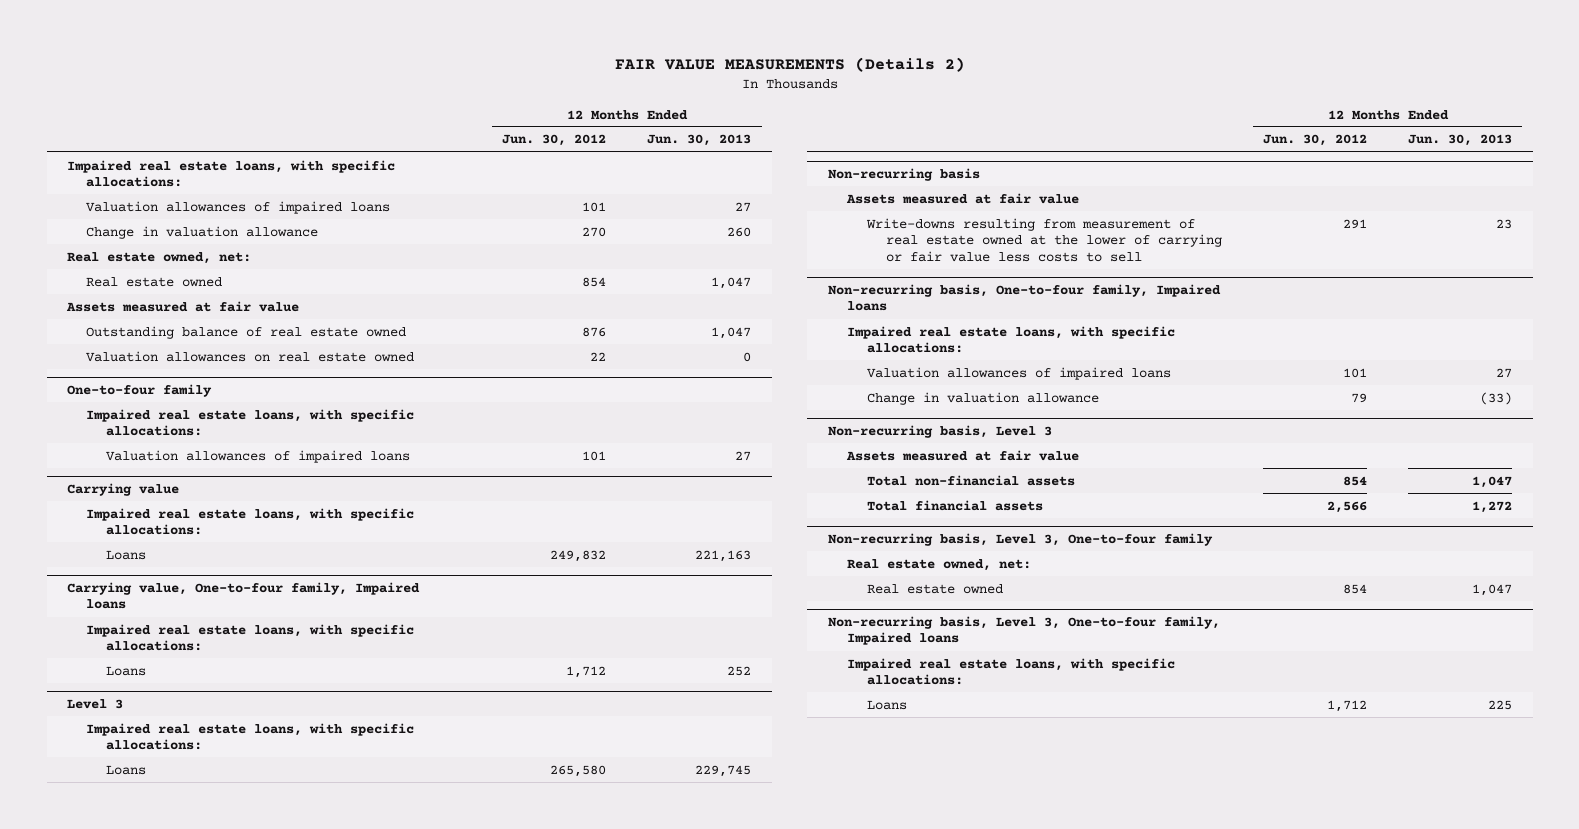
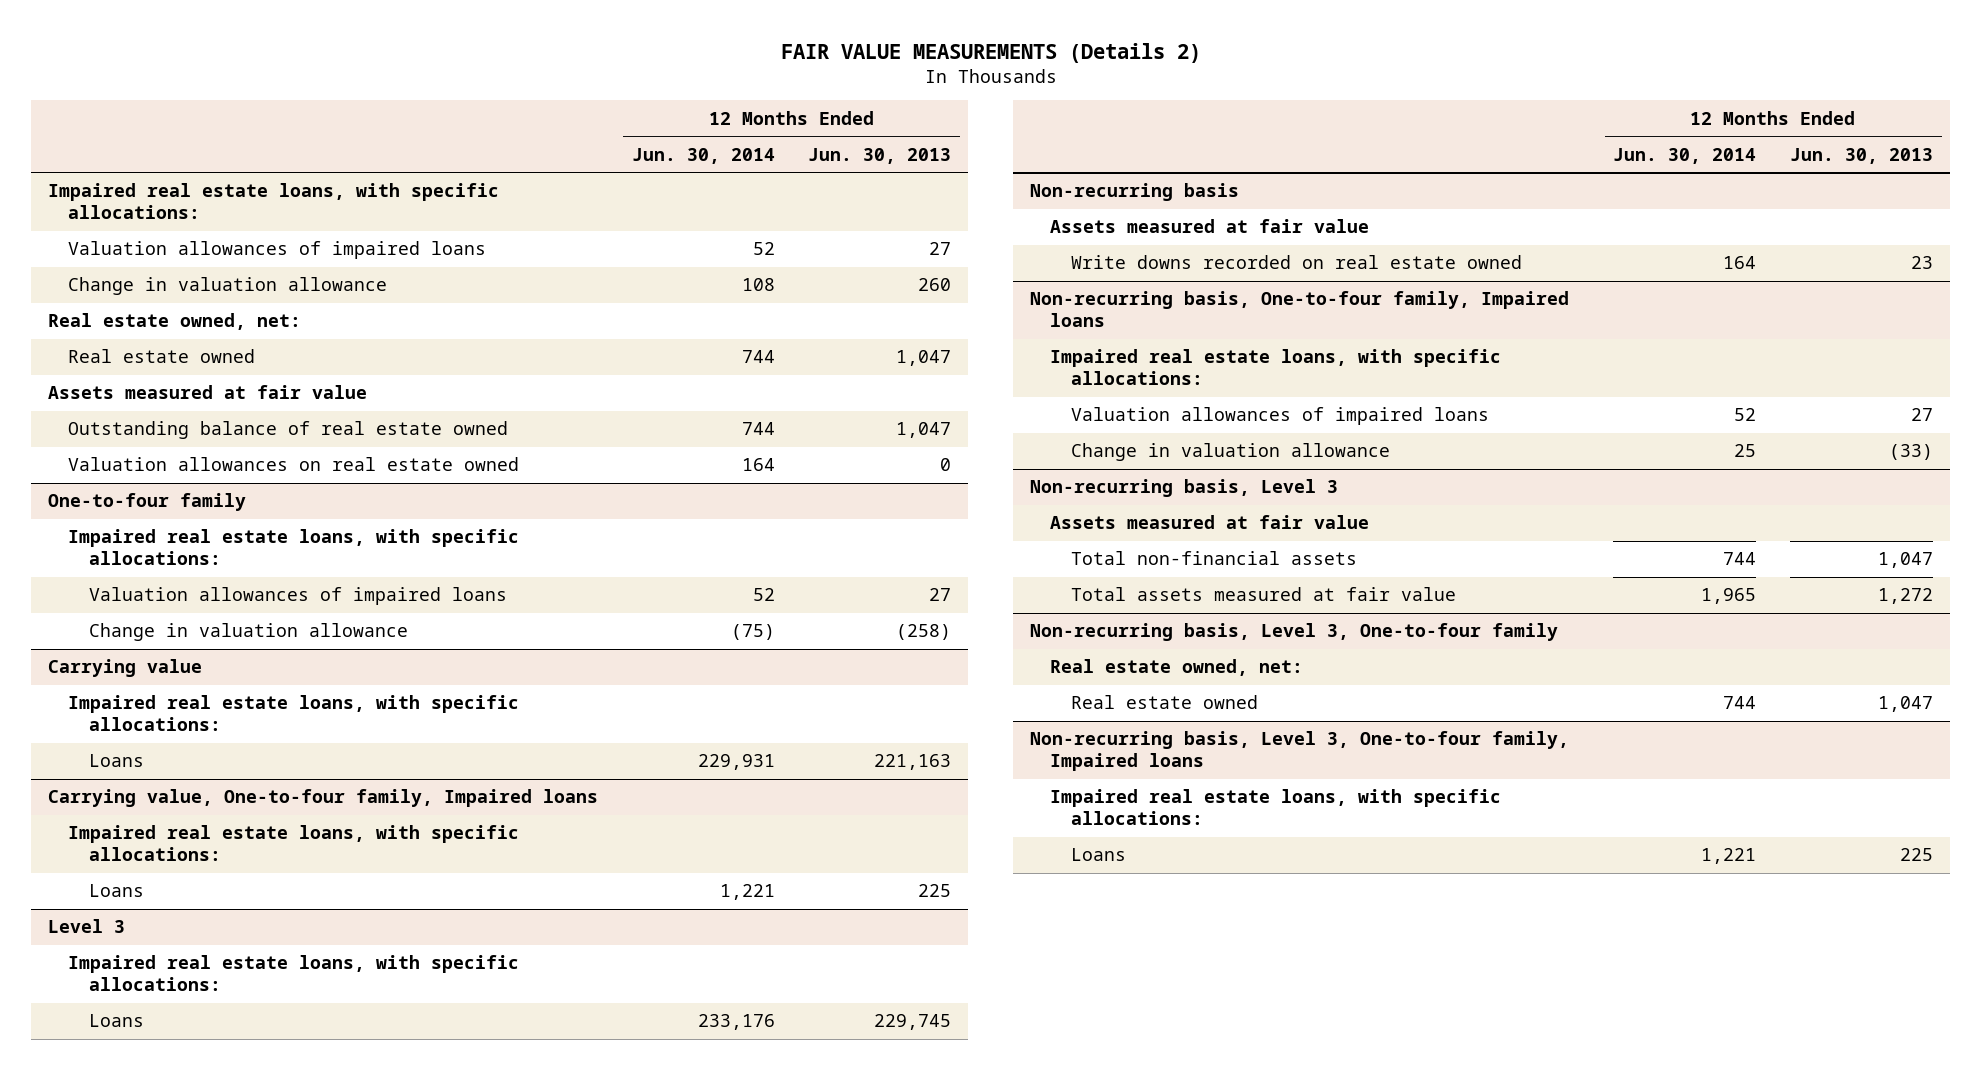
- | 12 Months Ended Jun. 30, 2012 | 12 Months Ended Jun. 30, 2013
+ | 12 Months Ended Jun. 30, 2014 | 12 Months Ended Jun. 30, 2013
@ One-to-four family
+ Change in valuation allowance | (75) | (258)
@ Carrying value, One-to-four family, Impaired loans
- Loans | 1,712 | 252
+ Loans | 1,221 | 225
@ Non-recurring basis
- Write-downs resulting from measurement of real estate owned at the lower of carrying or fair value less costs to sell | 291 | 23
+ Write downs recorded on real estate owned | 164 | 23
@ Non-recurring basis, Level 3
- Total financial assets | 2,566 | 1,272
+ Total assets measured at fair value | 1,965 | 1,272

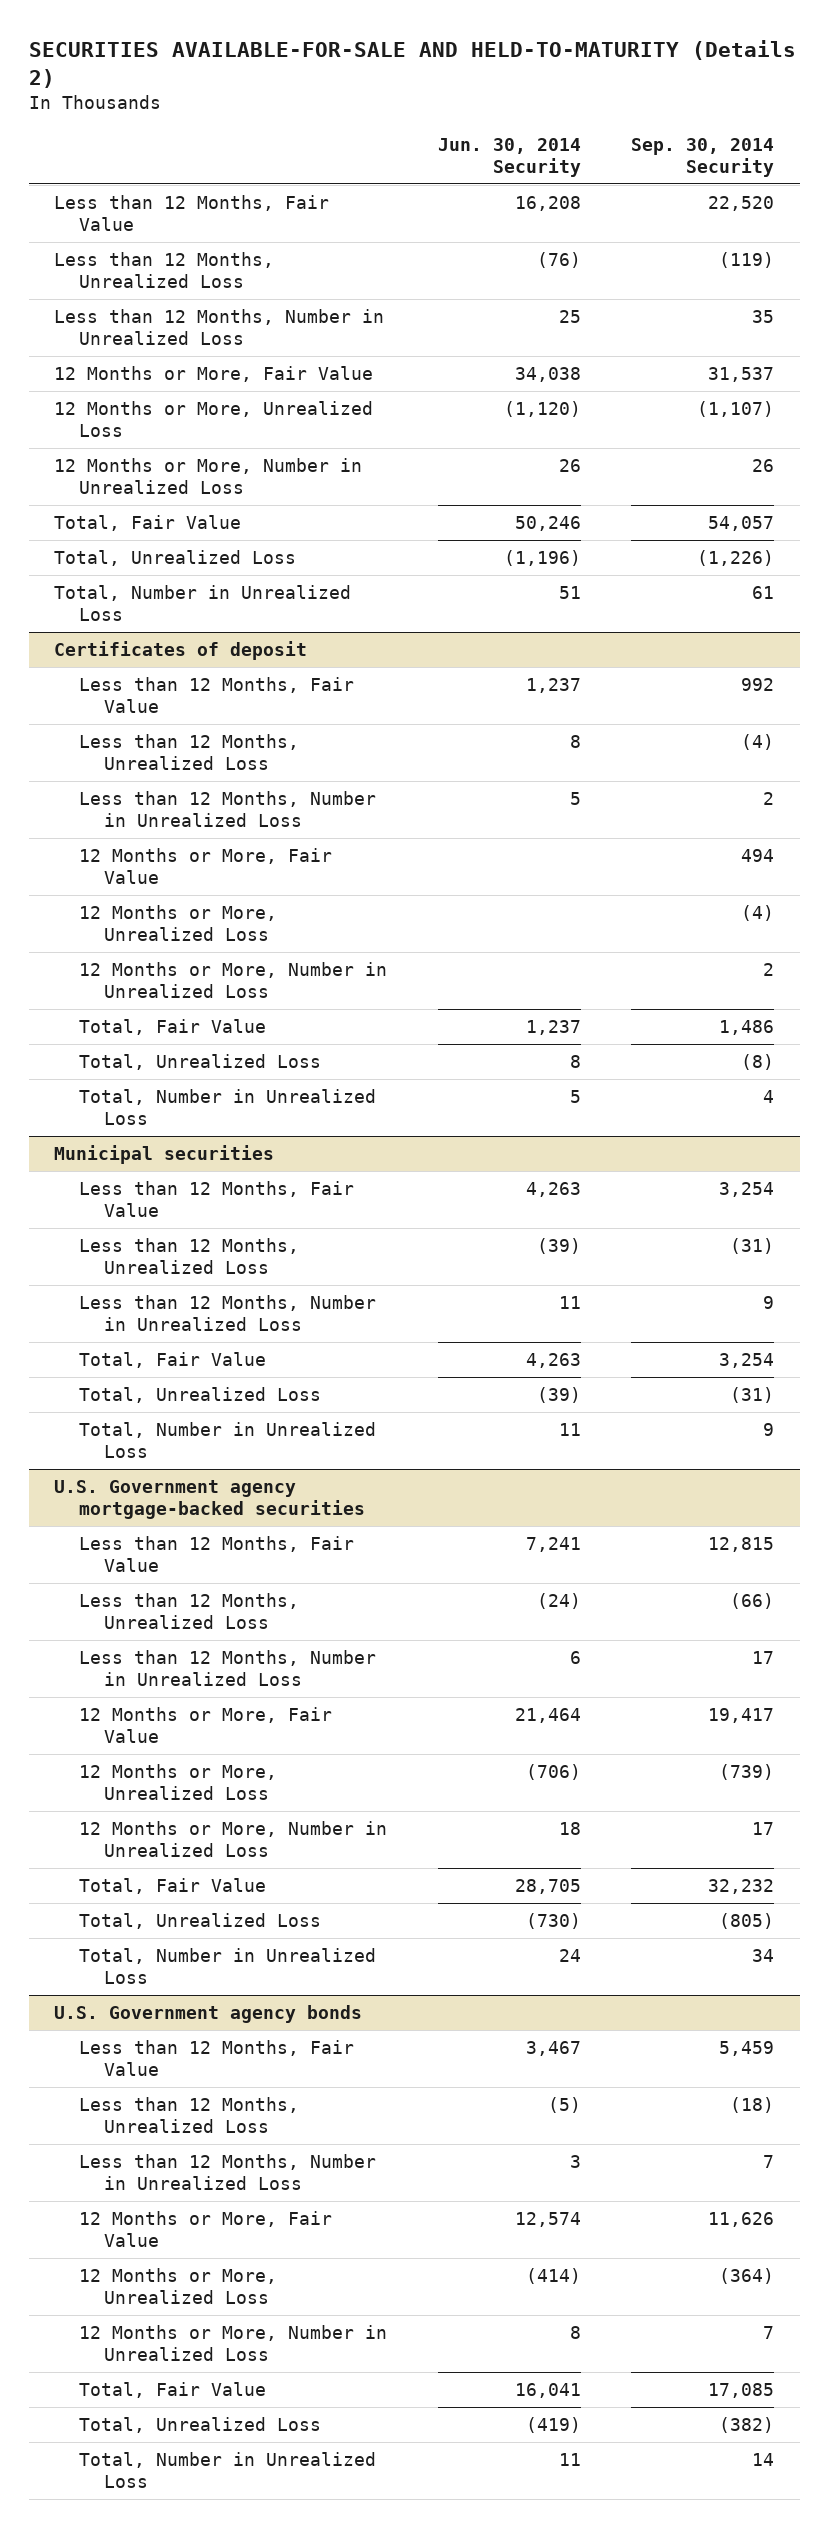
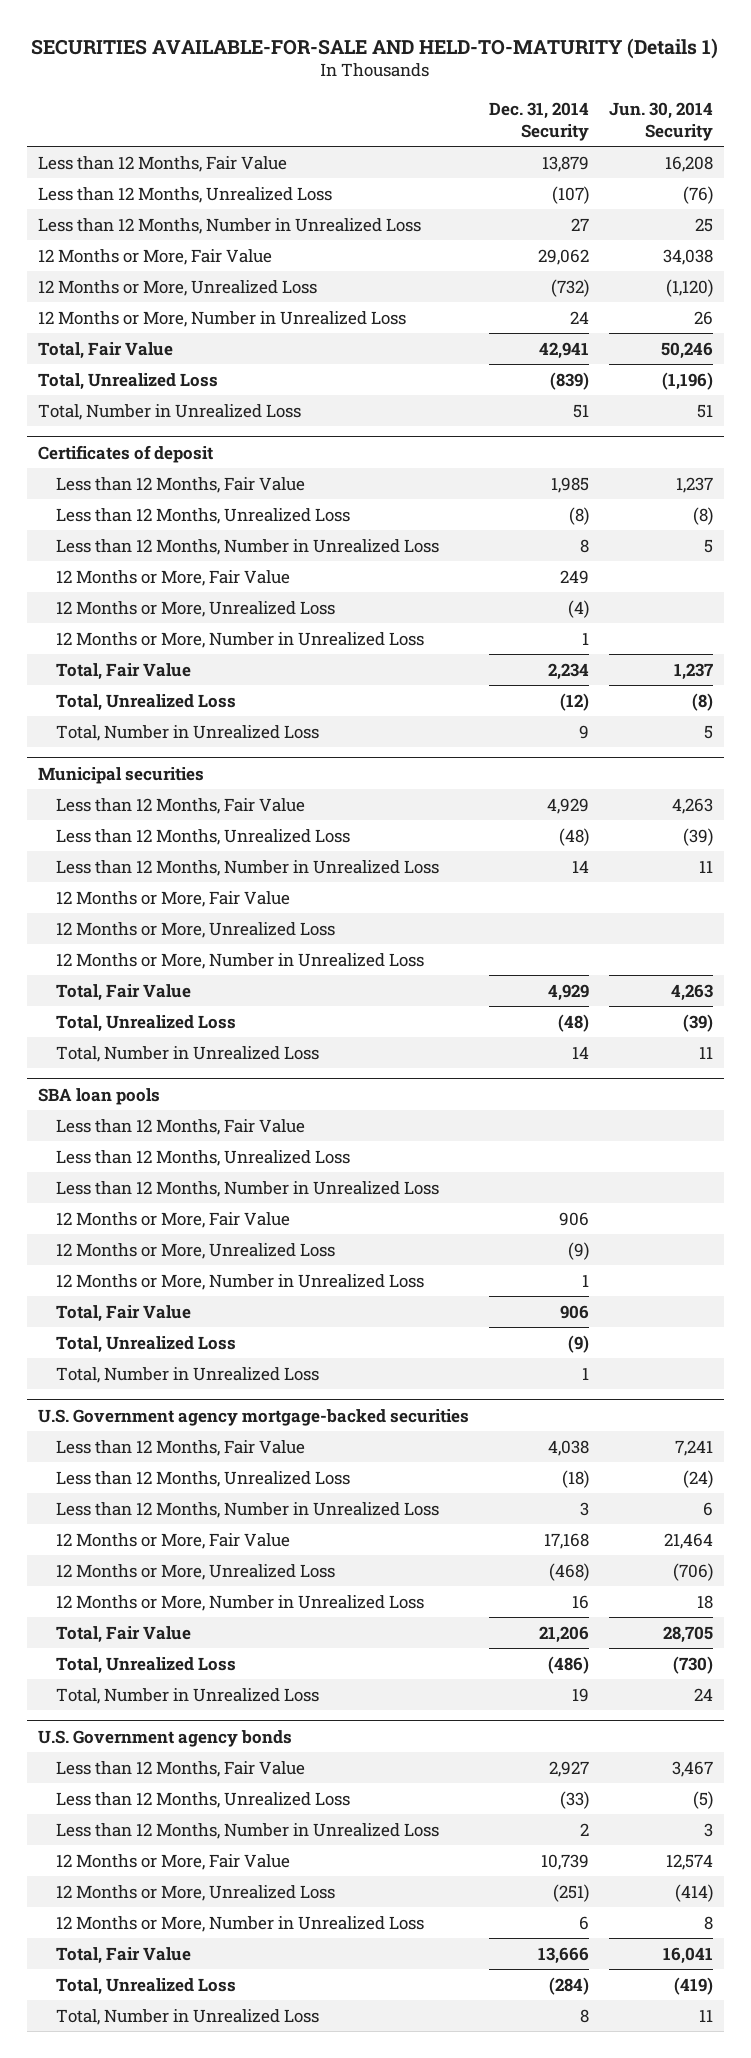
- SECURITIES AVAILABLE-FOR-SALE AND HELD-TO-MATURITY (Details 2)
+ SECURITIES AVAILABLE-FOR-SALE AND HELD-TO-MATURITY (Details 1)
- | Jun. 30, 2014 Security | Sep. 30, 2014 Security
+ | Dec. 31, 2014 Security | Jun. 30, 2014 Security
@ Certificates of deposit
- Less than 12 Months, Unrealized Loss | 8 | (4)
+ Less than 12 Months, Unrealized Loss | (8) | (8)
- Total, Unrealized Loss | 8 | (8)
+ Total, Unrealized Loss | (12) | (8)
@ Municipal securities
+ 12 Months or More, Fair Value
+ 12 Months or More, Unrealized Loss
+ 12 Months or More, Number in Unrealized Loss
+ SBA loan pools
+ Less than 12 Months, Fair Value
+ Less than 12 Months, Unrealized Loss
+ Less than 12 Months, Number in Unrealized Loss
+ 12 Months or More, Fair Value | 906 |
+ 12 Months or More, Unrealized Loss | (9) |
+ 12 Months or More, Number in Unrealized Loss | 1 |
+ Total, Fair Value | 906 |
+ Total, Unrealized Loss | (9) |
+ Total, Number in Unrealized Loss | 1 |

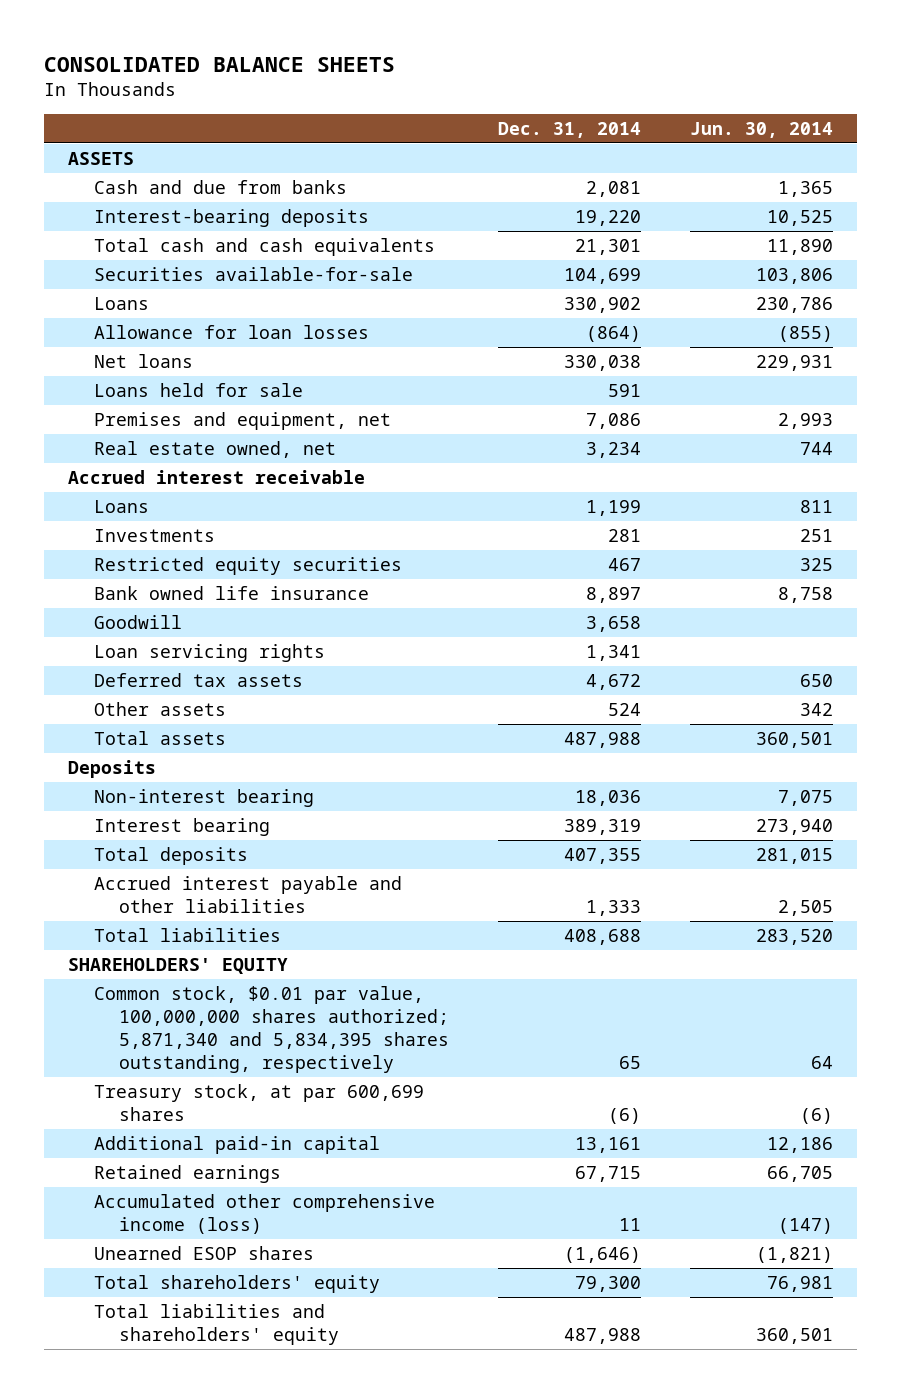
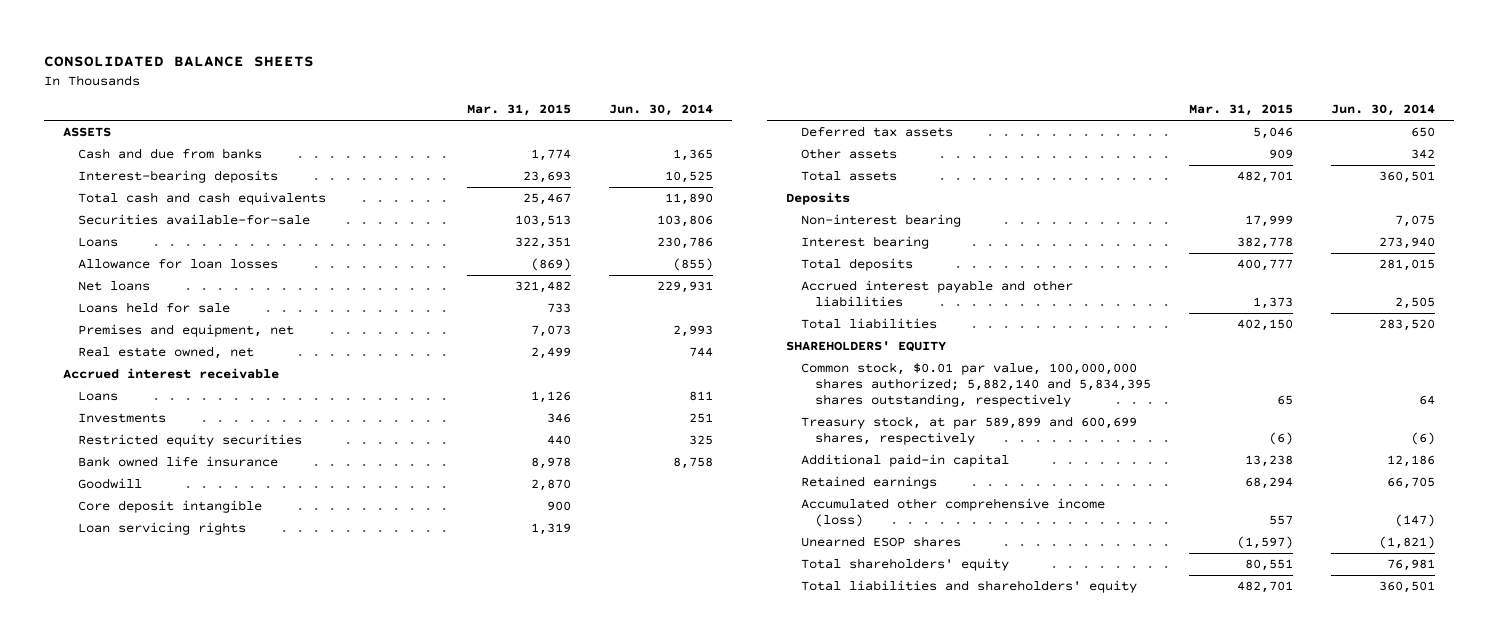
- | Dec. 31, 2014 | Jun. 30, 2014
+ | Mar. 31, 2015 | Jun. 30, 2014
+ Core deposit intangible | 900 |
- Common stock, $0.01 par value, 100,000,000 shares authorized; 5,871,340 and 5,834,395 shares outstanding, respectively | 65 | 64
- Treasury stock, at par 600,699 shares | (6) | (6)
+ Common stock, $0.01 par value, 100,000,000 shares authorized; 5,882,140 and 5,834,395 shares outstanding, respectively | 65 | 64
+ Treasury stock, at par 589,899 and 600,699 shares, respectively | (6) | (6)

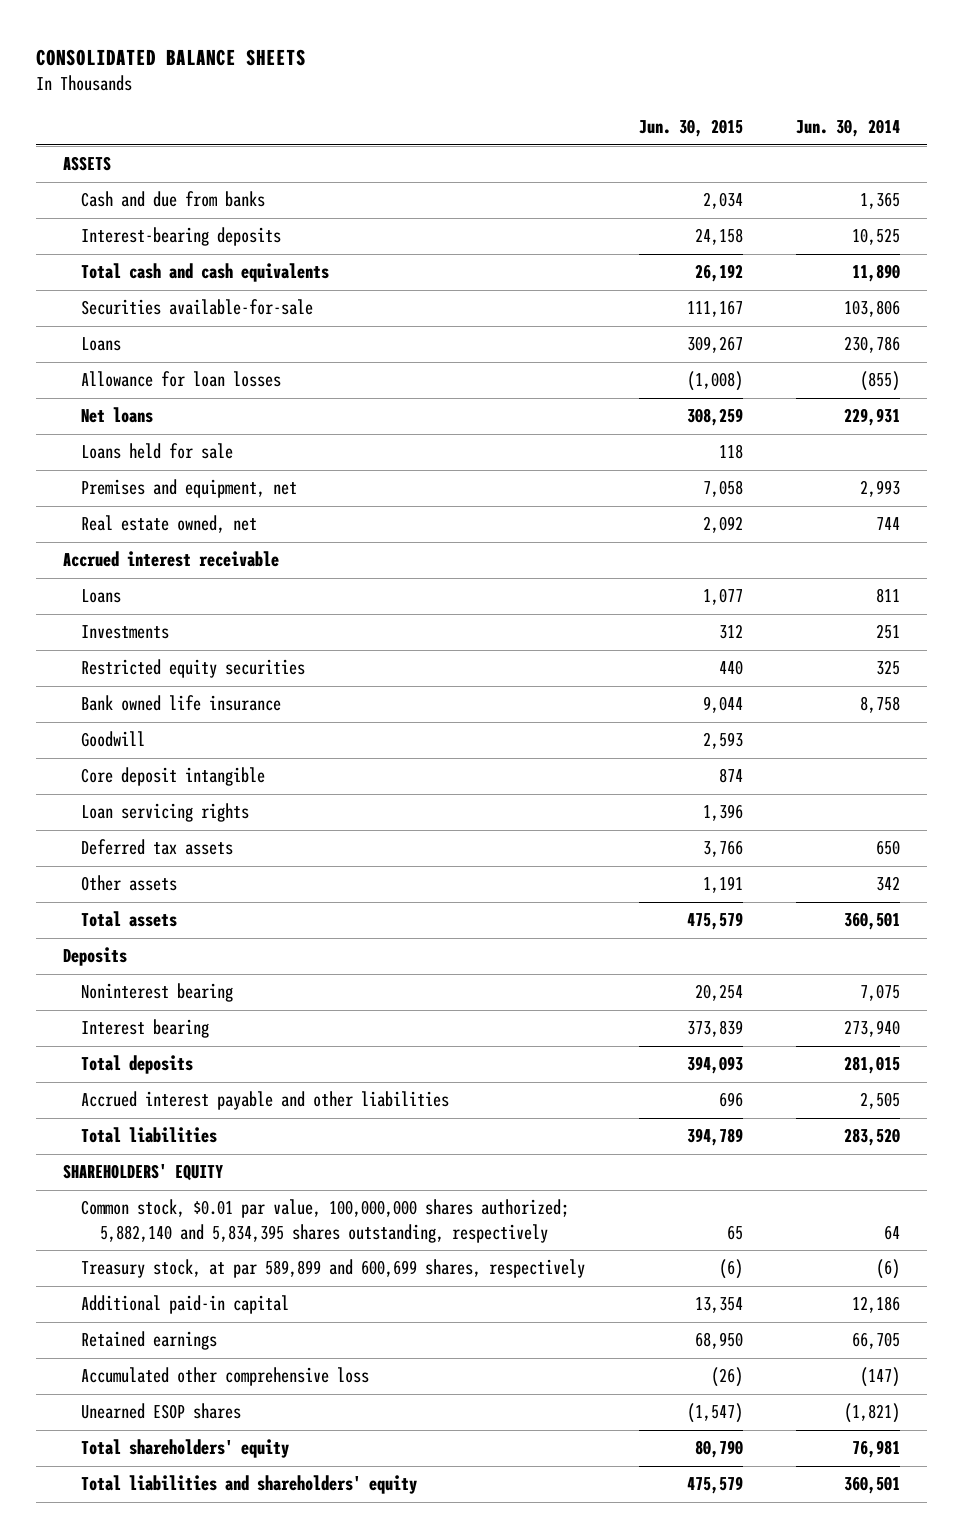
- | Mar. 31, 2015 | Jun. 30, 2014
+ | Jun. 30, 2015 | Jun. 30, 2014
- Non-interest bearing | 17,999 | 7,075
+ Noninterest bearing | 20,254 | 7,075
- Accumulated other comprehensive income (loss) | 557 | (147)
+ Accumulated other comprehensive loss | (26) | (147)

